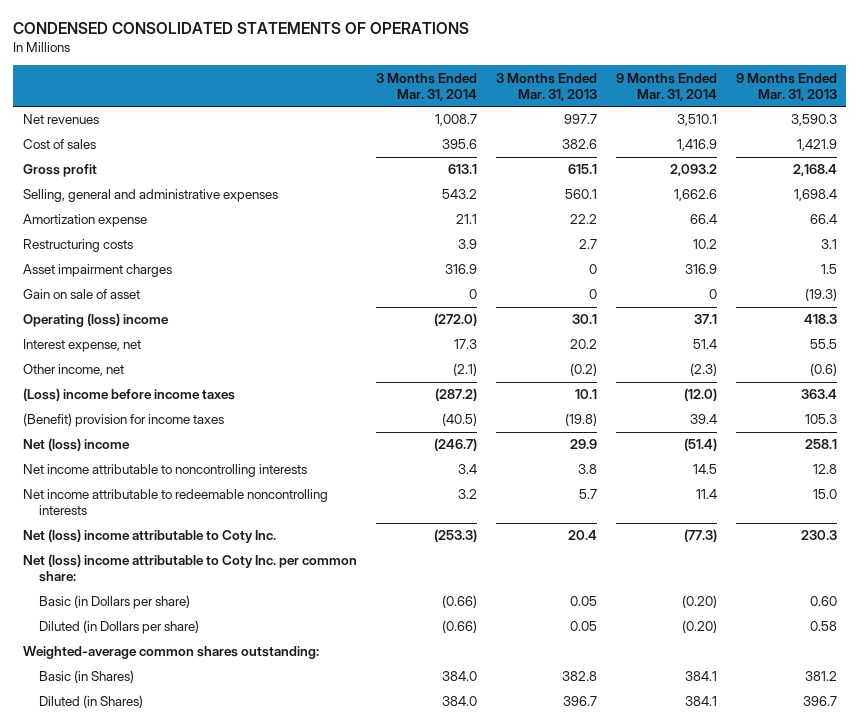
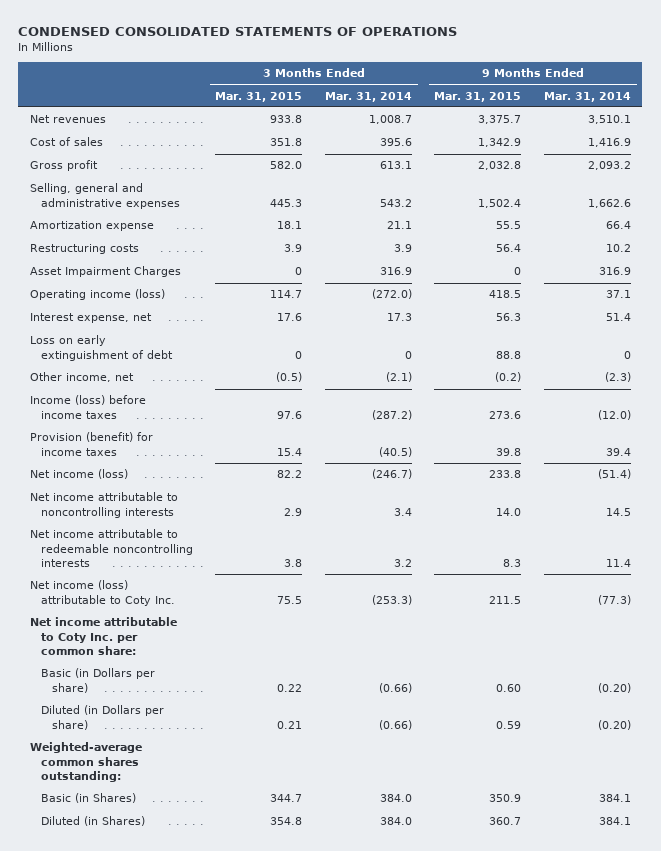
- | 3 Months Ended Mar. 31, 2014 | 3 Months Ended Mar. 31, 2013 | 9 Months Ended Mar. 31, 2014 | 9 Months Ended Mar. 31, 2013
+ | 3 Months Ended Mar. 31, 2015 | 3 Months Ended Mar. 31, 2014 | 9 Months Ended Mar. 31, 2015 | 9 Months Ended Mar. 31, 2014
- Asset impairment charges | 316.9 | 0 | 316.9 | 1.5
- Gain on sale of asset | 0 | 0 | 0 | (19.3)
- Operating (loss) income | (272.0) | 30.1 | 37.1 | 418.3
+ Asset Impairment Charges | 0 | 316.9 | 0 | 316.9
+ Operating income (loss) | 114.7 | (272.0) | 418.5 | 37.1
+ Loss on early extinguishment of debt | 0 | 0 | 88.8 | 0
- (Loss) income before income taxes | (287.2) | 10.1 | (12.0) | 363.4
- (Benefit) provision for income taxes | (40.5) | (19.8) | 39.4 | 105.3
- Net (loss) income | (246.7) | 29.9 | (51.4) | 258.1
+ Income (loss) before income taxes | 97.6 | (287.2) | 273.6 | (12.0)
+ Provision (benefit) for income taxes | 15.4 | (40.5) | 39.8 | 39.4
+ Net income (loss) | 82.2 | (246.7) | 233.8 | (51.4)
- Net (loss) income attributable to Coty Inc. | (253.3) | 20.4 | (77.3) | 230.3
- Net (loss) income attributable to Coty Inc. per common share:
+ Net income (loss) attributable to Coty Inc. | 75.5 | (253.3) | 211.5 | (77.3)
+ Net income attributable to Coty Inc. per common share:

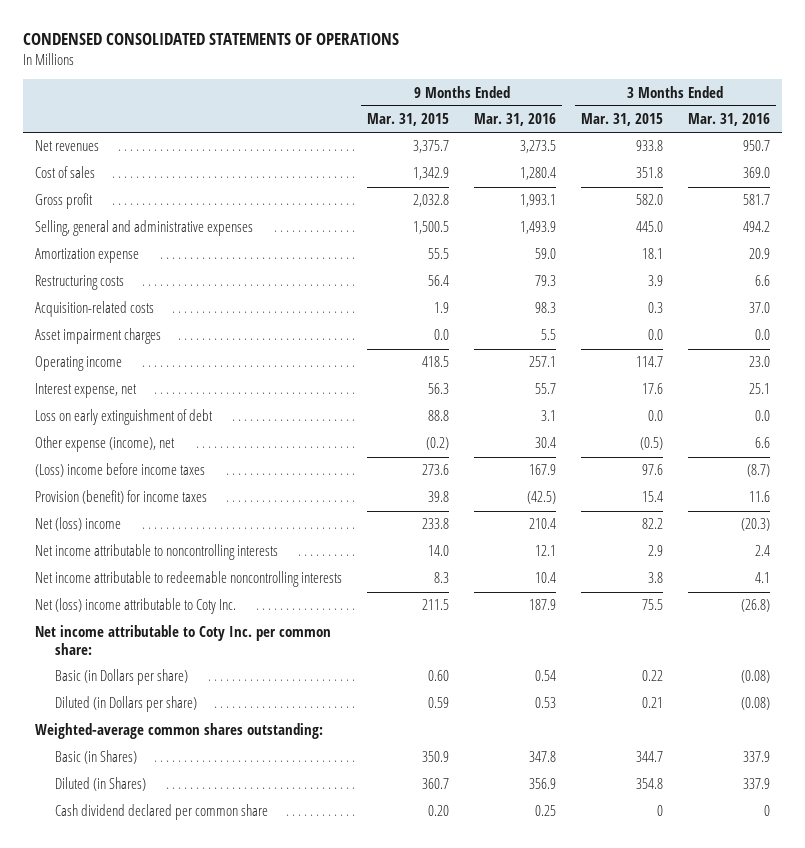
- | 3 Months Ended Mar. 31, 2015 | 3 Months Ended Mar. 31, 2014 | 9 Months Ended Mar. 31, 2015 | 9 Months Ended Mar. 31, 2014
+ | 9 Months Ended Mar. 31, 2015 | 9 Months Ended Mar. 31, 2016 | 3 Months Ended Mar. 31, 2015 | 3 Months Ended Mar. 31, 2016
- Selling, general and administrative expenses | 445.3 | 543.2 | 1,502.4 | 1,662.6
+ Selling, general and administrative expenses | 1,500.5 | 1,493.9 | 445.0 | 494.2
- Asset Impairment Charges | 0 | 316.9 | 0 | 316.9
- Operating income (loss) | 114.7 | (272.0) | 418.5 | 37.1
+ Acquisition-related costs | 1.9 | 98.3 | 0.3 | 37.0
+ Asset impairment charges | 0.0 | 5.5 | 0.0 | 0.0
+ Operating income | 418.5 | 257.1 | 114.7 | 23.0
- Loss on early extinguishment of debt | 0 | 0 | 88.8 | 0
- Other income, net | (0.5) | (2.1) | (0.2) | (2.3)
- Income (loss) before income taxes | 97.6 | (287.2) | 273.6 | (12.0)
+ Loss on early extinguishment of debt | 88.8 | 3.1 | 0.0 | 0.0
+ Other expense (income), net | (0.2) | 30.4 | (0.5) | 6.6
+ (Loss) income before income taxes | 273.6 | 167.9 | 97.6 | (8.7)
- Net income (loss) | 82.2 | (246.7) | 233.8 | (51.4)
+ Net (loss) income | 233.8 | 210.4 | 82.2 | (20.3)
- Net income (loss) attributable to Coty Inc. | 75.5 | (253.3) | 211.5 | (77.3)
+ Net (loss) income attributable to Coty Inc. | 211.5 | 187.9 | 75.5 | (26.8)
+ Cash dividend declared per common share | 0.20 | 0.25 | 0 | 0

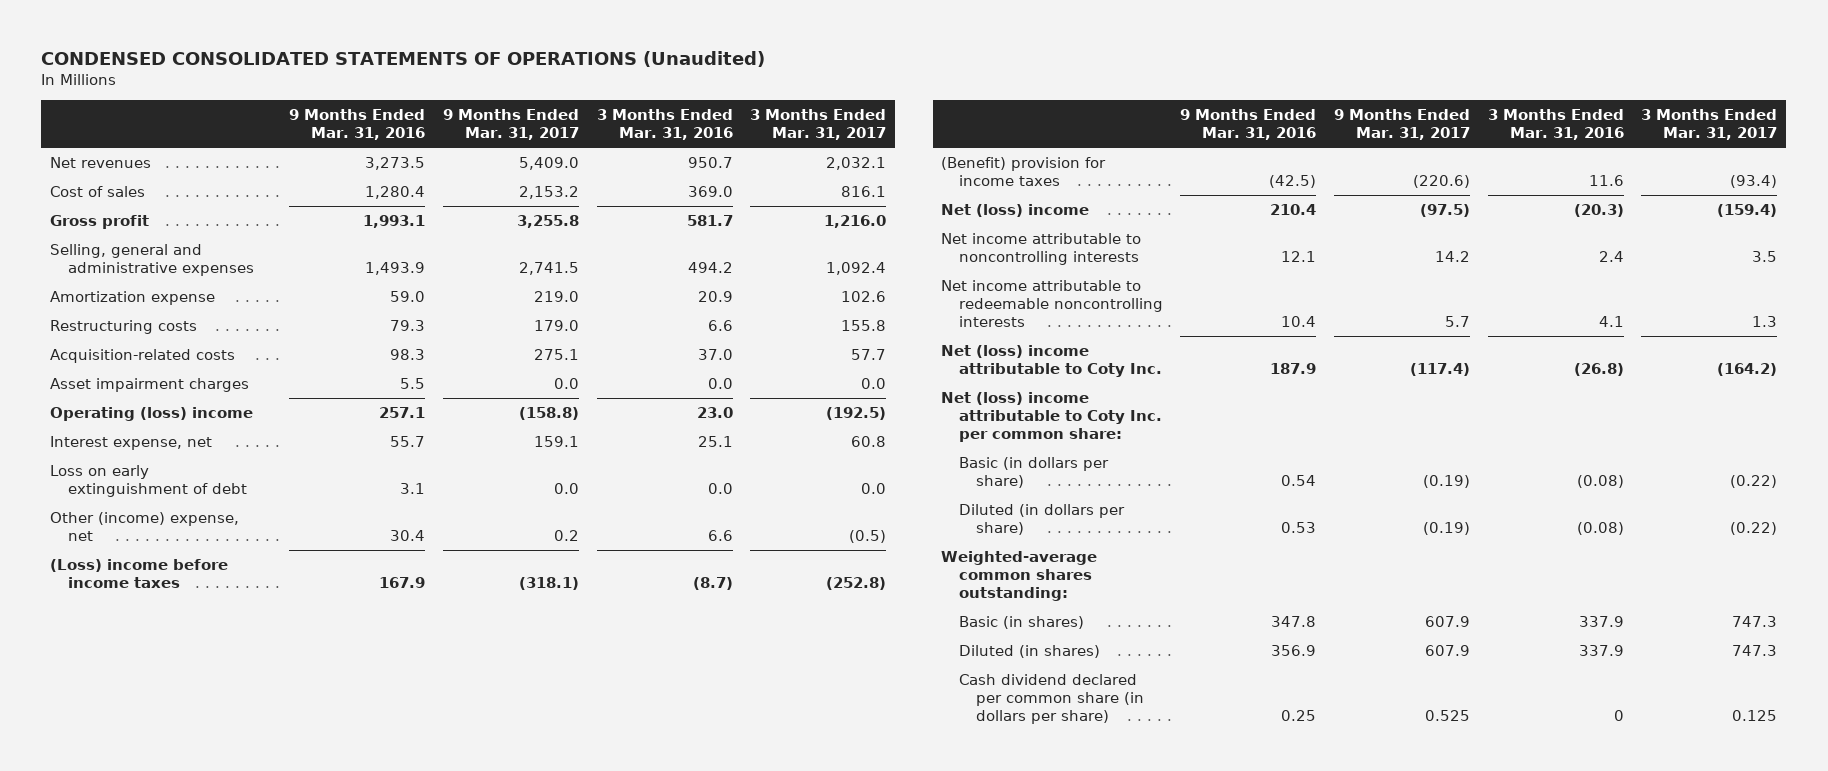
- CONDENSED CONSOLIDATED STATEMENTS OF OPERATIONS
+ CONDENSED CONSOLIDATED STATEMENTS OF OPERATIONS (Unaudited)
- | 9 Months Ended Mar. 31, 2015 | 9 Months Ended Mar. 31, 2016 | 3 Months Ended Mar. 31, 2015 | 3 Months Ended Mar. 31, 2016
+ | 9 Months Ended Mar. 31, 2016 | 9 Months Ended Mar. 31, 2017 | 3 Months Ended Mar. 31, 2016 | 3 Months Ended Mar. 31, 2017
- Operating income | 418.5 | 257.1 | 114.7 | 23.0
+ Operating (loss) income | 257.1 | (158.8) | 23.0 | (192.5)
- Other expense (income), net | (0.2) | 30.4 | (0.5) | 6.6
+ Other (income) expense, net | 30.4 | 0.2 | 6.6 | (0.5)
- Provision (benefit) for income taxes | 39.8 | (42.5) | 15.4 | 11.6
+ (Benefit) provision for income taxes | (42.5) | (220.6) | 11.6 | (93.4)
- Net income attributable to Coty Inc. per common share:
- Basic (in Dollars per share) | 0.60 | 0.54 | 0.22 | (0.08)
- Diluted (in Dollars per share) | 0.59 | 0.53 | 0.21 | (0.08)
+ Net (loss) income attributable to Coty Inc. per common share:
+ Basic (in dollars per share) | 0.54 | (0.19) | (0.08) | (0.22)
+ Diluted (in dollars per share) | 0.53 | (0.19) | (0.08) | (0.22)
- Basic (in Shares) | 350.9 | 347.8 | 344.7 | 337.9
- Diluted (in Shares) | 360.7 | 356.9 | 354.8 | 337.9
- Cash dividend declared per common share | 0.20 | 0.25 | 0 | 0
+ Basic (in shares) | 347.8 | 607.9 | 337.9 | 747.3
+ Diluted (in shares) | 356.9 | 607.9 | 337.9 | 747.3
+ Cash dividend declared per common share (in dollars per share) | 0.25 | 0.525 | 0 | 0.125

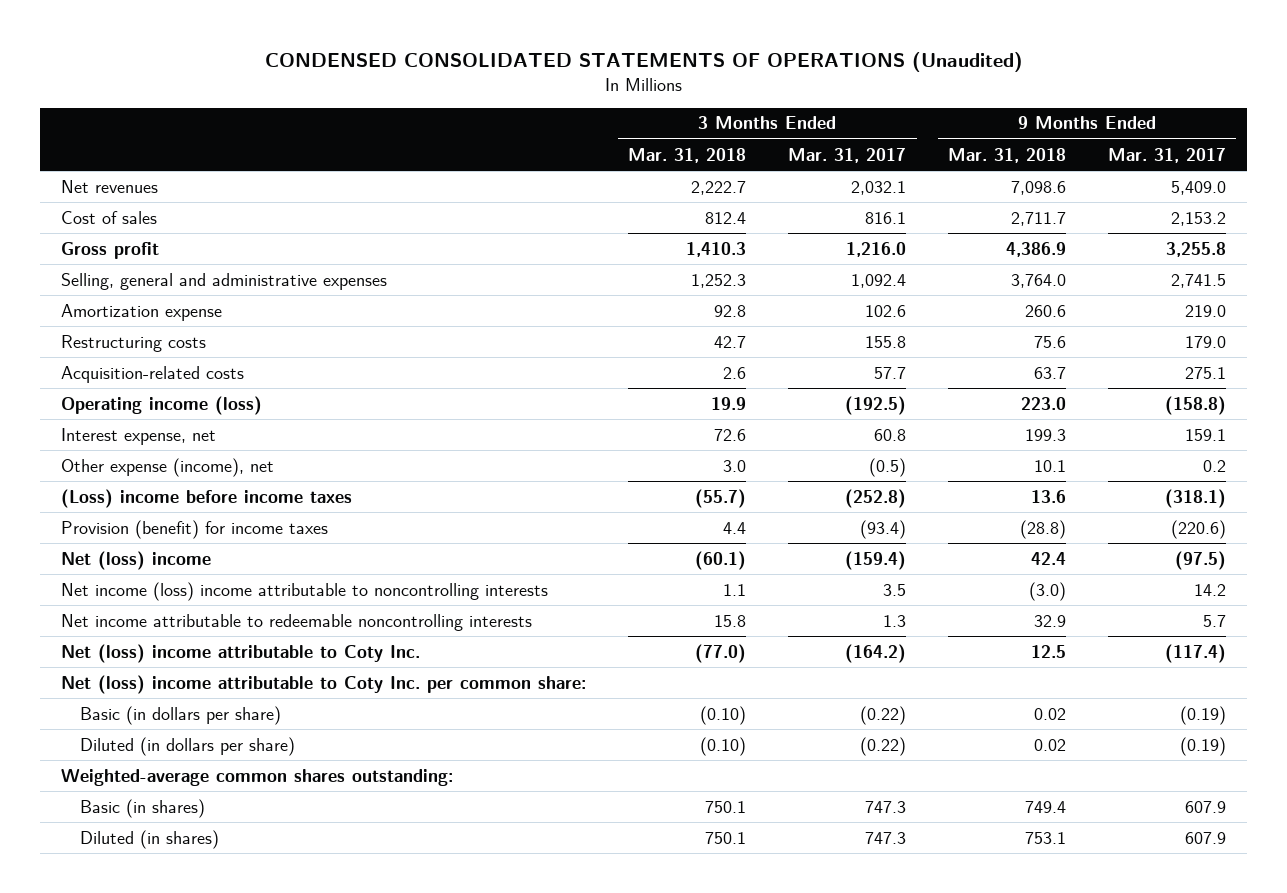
- | 9 Months Ended Mar. 31, 2016 | 9 Months Ended Mar. 31, 2017 | 3 Months Ended Mar. 31, 2016 | 3 Months Ended Mar. 31, 2017
+ | 3 Months Ended Mar. 31, 2018 | 3 Months Ended Mar. 31, 2017 | 9 Months Ended Mar. 31, 2018 | 9 Months Ended Mar. 31, 2017
- Asset impairment charges | 5.5 | 0.0 | 0.0 | 0.0
- Operating (loss) income | 257.1 | (158.8) | 23.0 | (192.5)
+ Operating income (loss) | 19.9 | (192.5) | 223.0 | (158.8)
- Loss on early extinguishment of debt | 3.1 | 0.0 | 0.0 | 0.0
- Other (income) expense, net | 30.4 | 0.2 | 6.6 | (0.5)
+ Other expense (income), net | 3.0 | (0.5) | 10.1 | 0.2
- (Benefit) provision for income taxes | (42.5) | (220.6) | 11.6 | (93.4)
+ Provision (benefit) for income taxes | 4.4 | (93.4) | (28.8) | (220.6)
- Net income attributable to noncontrolling interests | 12.1 | 14.2 | 2.4 | 3.5
+ Net income (loss) income attributable to noncontrolling interests | 1.1 | 3.5 | (3.0) | 14.2
- Cash dividend declared per common share (in dollars per share) | 0.25 | 0.525 | 0 | 0.125

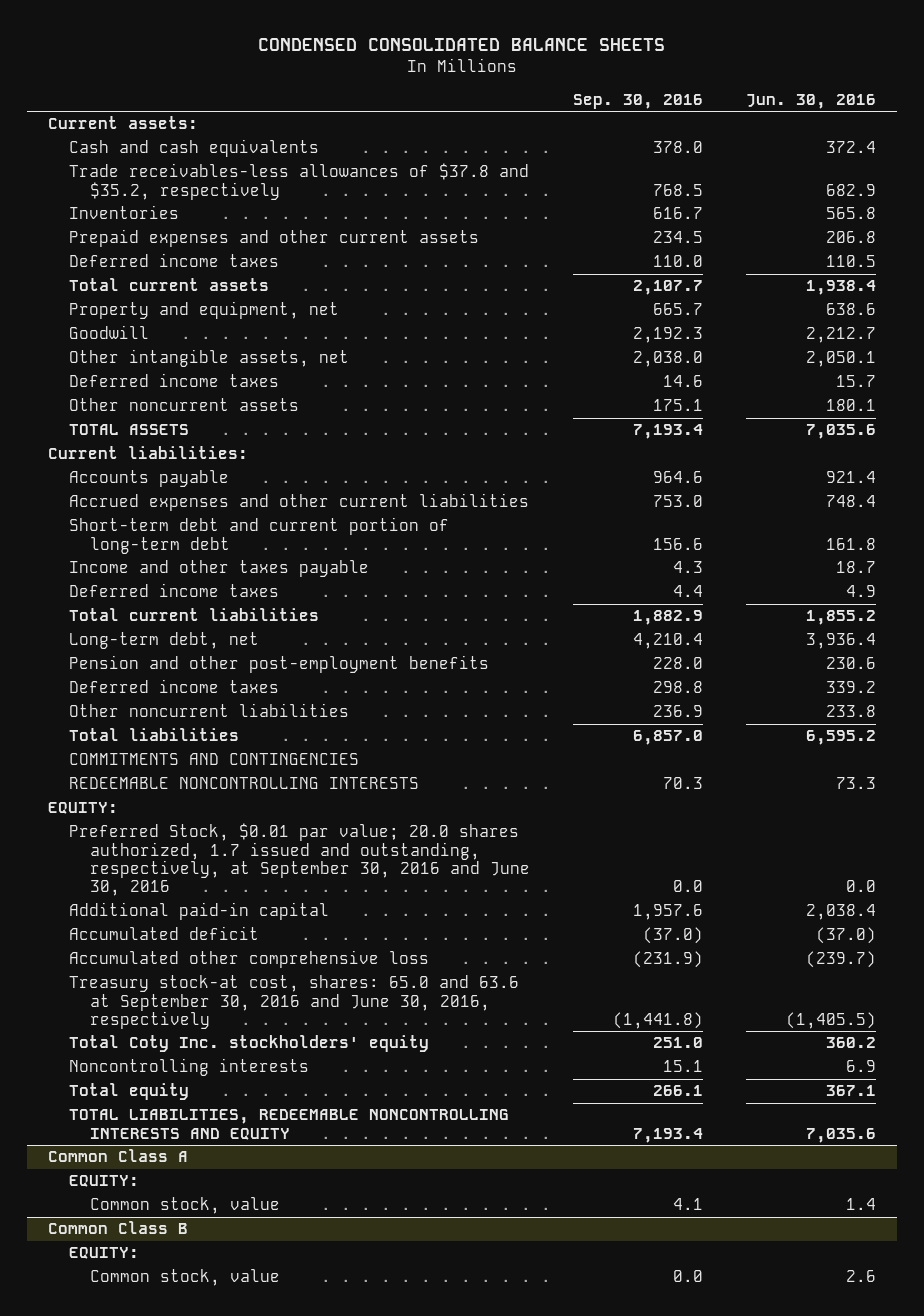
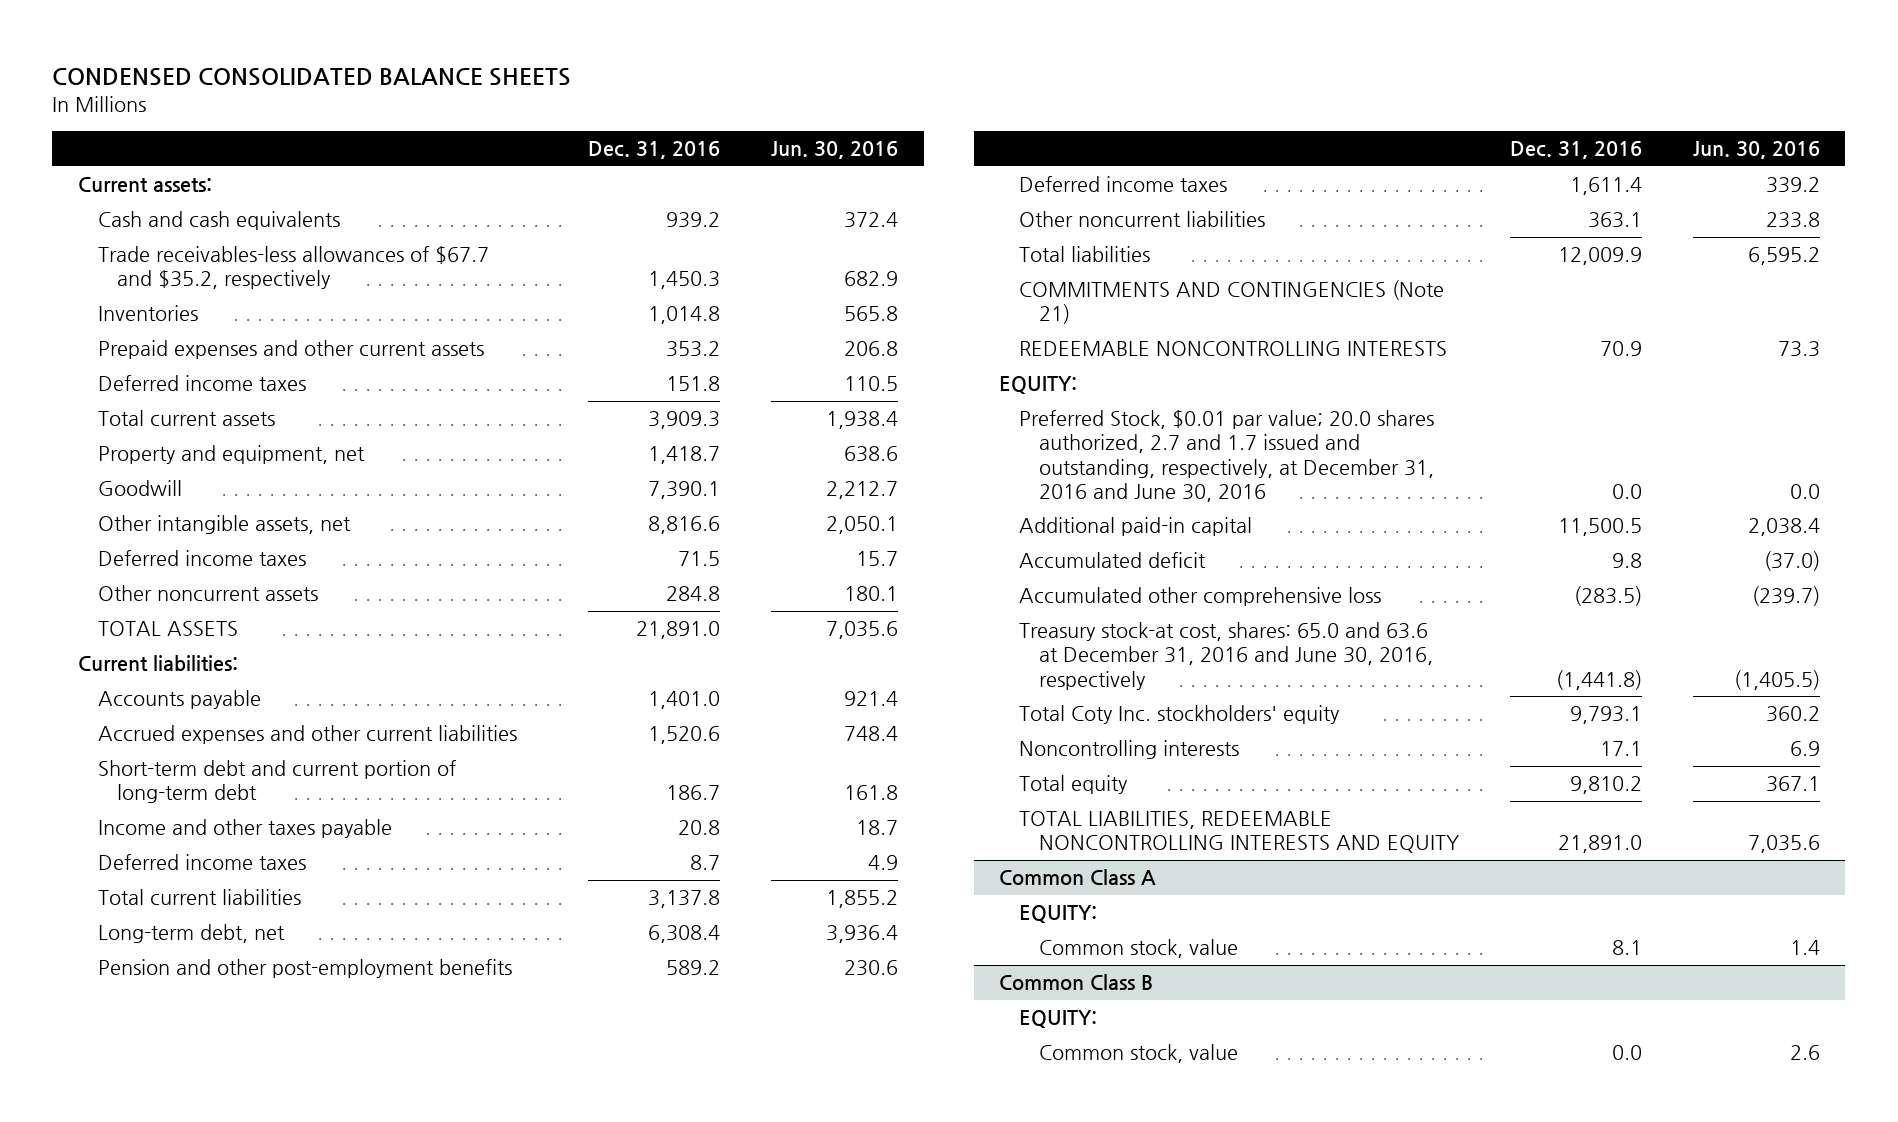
- | Sep. 30, 2016 | Jun. 30, 2016
+ | Dec. 31, 2016 | Jun. 30, 2016
- Trade receivables-less allowances of $37.8 and $35.2, respectively | 768.5 | 682.9
+ Trade receivables-less allowances of $67.7 and $35.2, respectively | 1,450.3 | 682.9
- COMMITMENTS AND CONTINGENCIES
+ COMMITMENTS AND CONTINGENCIES (Note 21)
- Preferred Stock, $0.01 par value; 20.0 shares authorized, 1.7 issued and outstanding, respectively, at September 30, 2016 and June 30, 2016 | 0.0 | 0.0
+ Preferred Stock, $0.01 par value; 20.0 shares authorized, 2.7 and 1.7 issued and outstanding, respectively, at December 31, 2016 and June 30, 2016 | 0.0 | 0.0
- Treasury stock-at cost, shares: 65.0 and 63.6 at September 30, 2016 and June 30, 2016, respectively | (1,441.8) | (1,405.5)
+ Treasury stock-at cost, shares: 65.0 and 63.6 at December 31, 2016 and June 30, 2016, respectively | (1,441.8) | (1,405.5)

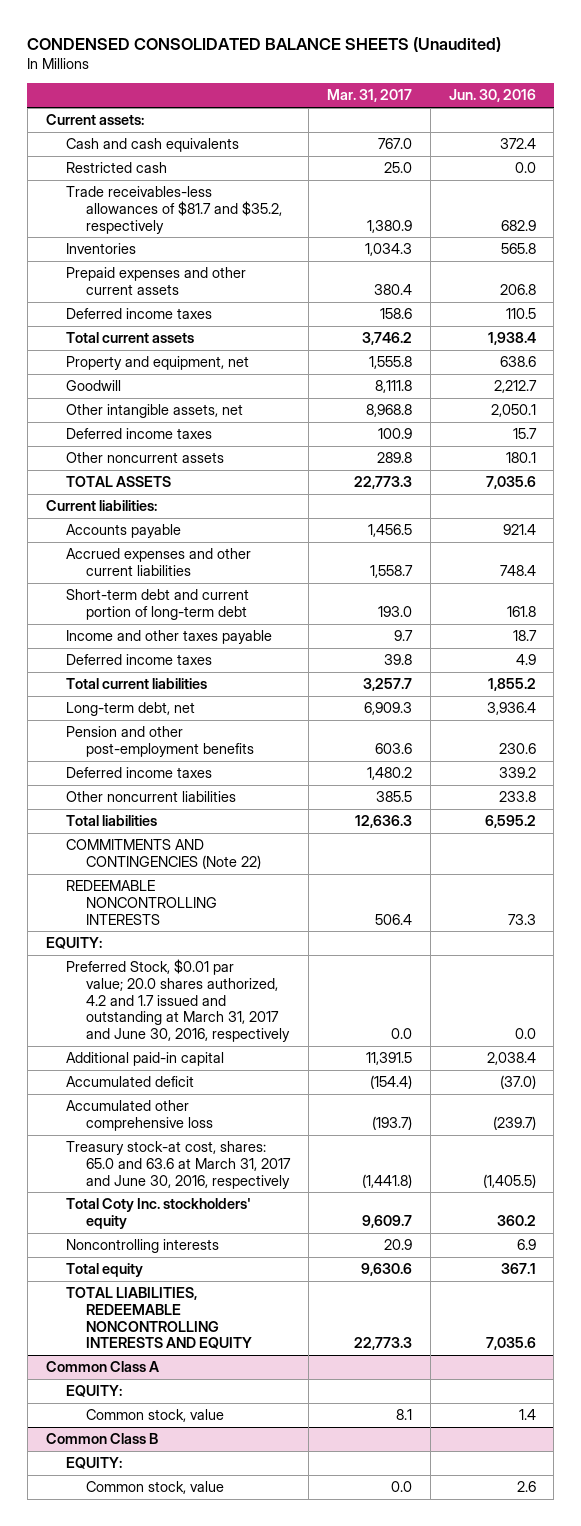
- CONDENSED CONSOLIDATED BALANCE SHEETS
+ CONDENSED CONSOLIDATED BALANCE SHEETS (Unaudited)
- | Dec. 31, 2016 | Jun. 30, 2016
+ | Mar. 31, 2017 | Jun. 30, 2016
- Trade receivables-less allowances of $67.7 and $35.2, respectively | 1,450.3 | 682.9
+ Restricted cash | 25.0 | 0.0
+ Trade receivables-less allowances of $81.7 and $35.2, respectively | 1,380.9 | 682.9
- COMMITMENTS AND CONTINGENCIES (Note 21)
+ COMMITMENTS AND CONTINGENCIES (Note 22)
- Preferred Stock, $0.01 par value; 20.0 shares authorized, 2.7 and 1.7 issued and outstanding, respectively, at December 31, 2016 and June 30, 2016 | 0.0 | 0.0
+ Preferred Stock, $0.01 par value; 20.0 shares authorized, 4.2 and 1.7 issued and outstanding at March 31, 2017 and June 30, 2016, respectively | 0.0 | 0.0
- Treasury stock-at cost, shares: 65.0 and 63.6 at December 31, 2016 and June 30, 2016, respectively | (1,441.8) | (1,405.5)
+ Treasury stock-at cost, shares: 65.0 and 63.6 at March 31, 2017 and June 30, 2016, respectively | (1,441.8) | (1,405.5)

